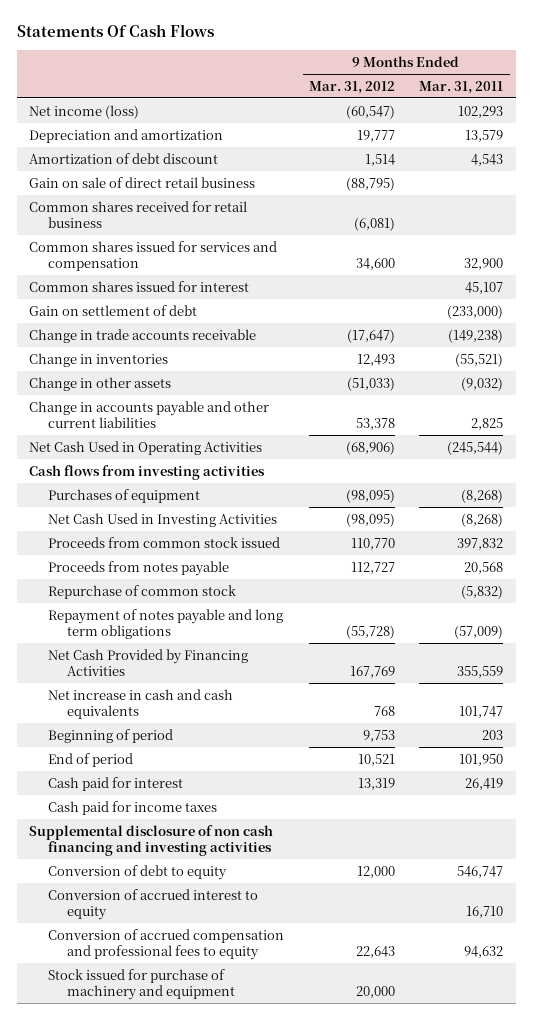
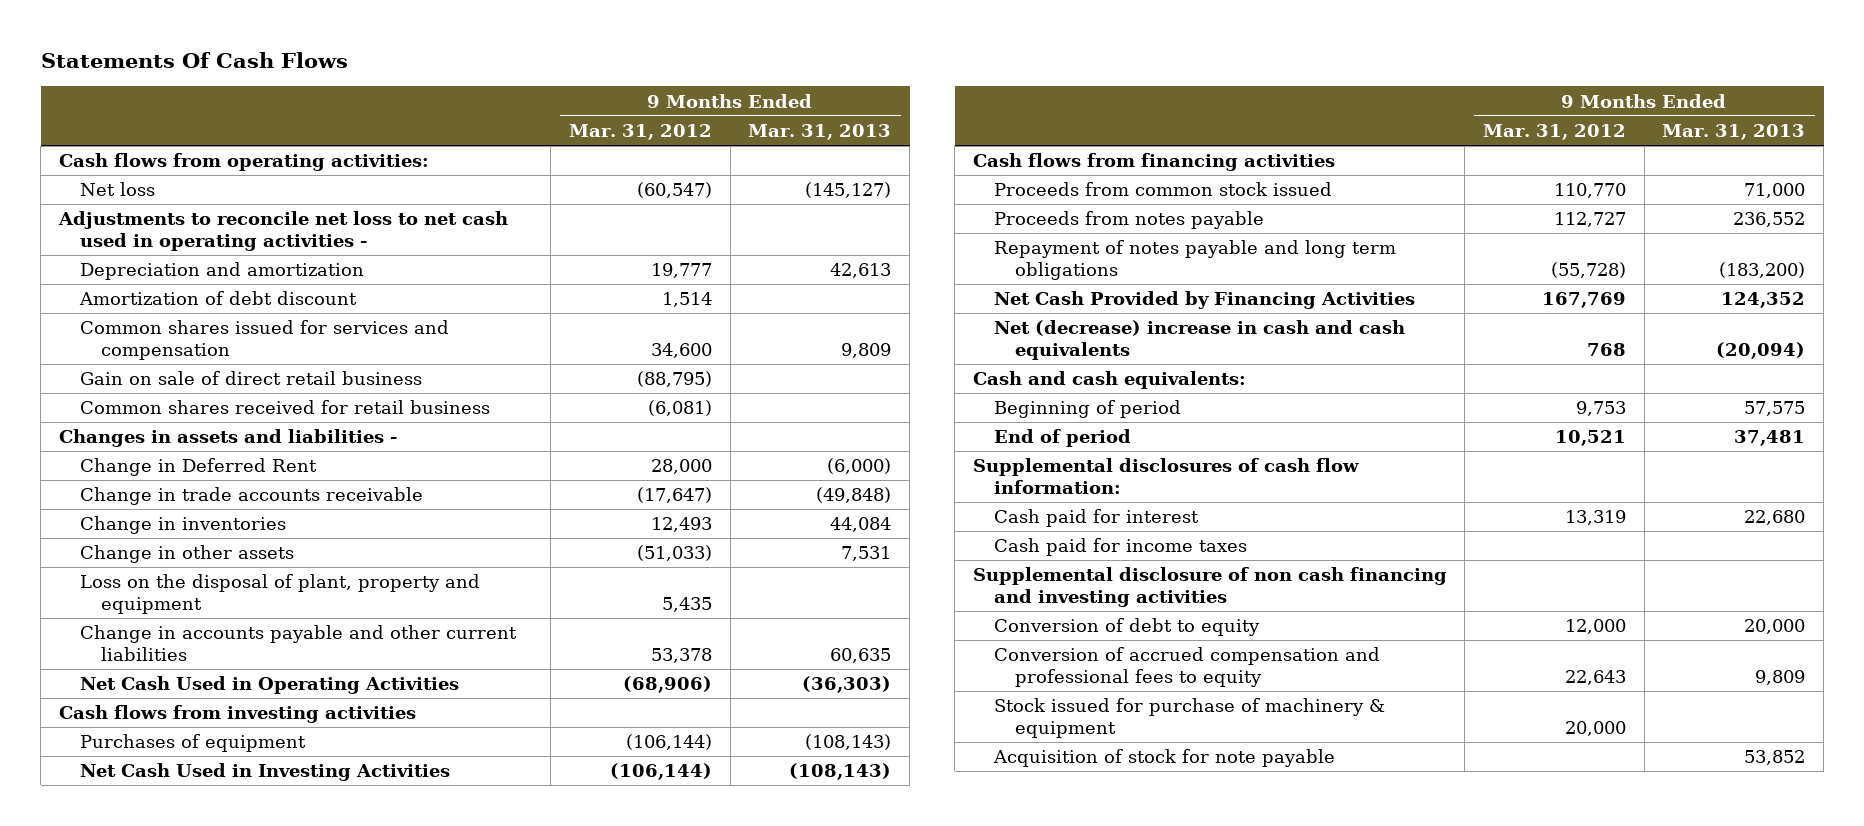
- | 9 Months Ended Mar. 31, 2012 | 9 Months Ended Mar. 31, 2011
+ | 9 Months Ended Mar. 31, 2012 | 9 Months Ended Mar. 31, 2013
- Net income (loss) | (60,547) | 102,293
+ Cash flows from operating activities:
+ Net loss | (60,547) | (145,127)
+ Adjustments to reconcile net loss to net cash used in operating activities -
moved up: Common shares issued for services and compensation | 34,600 | 9,809
- Common shares issued for interest | | 45,107
- Gain on settlement of debt | | (233,000)
+ Changes in assets and liabilities -
+ Change in Deferred Rent | 28,000 | (6,000)
+ Loss on the disposal of plant, property and equipment | 5,435 |
- Purchases of equipment | (98,095) | (8,268)
- Net Cash Used in Investing Activities | (98,095) | (8,268)
+ Purchases of equipment | (106,144) | (108,143)
+ Net Cash Used in Investing Activities | (106,144) | (108,143)
+ Cash flows from financing activities
- Repurchase of common stock | | (5,832)
- Net increase in cash and cash equivalents | 768 | 101,747
+ Net (decrease) increase in cash and cash equivalents | 768 | (20,094)
+ Cash and cash equivalents:
+ Supplemental disclosures of cash flow information:
- Conversion of accrued interest to equity | | 16,710
- Stock issued for purchase of machinery and equipment | 20,000 |
+ Stock issued for purchase of machinery & equipment | 20,000 |
+ Acquisition of stock for note payable | | 53,852

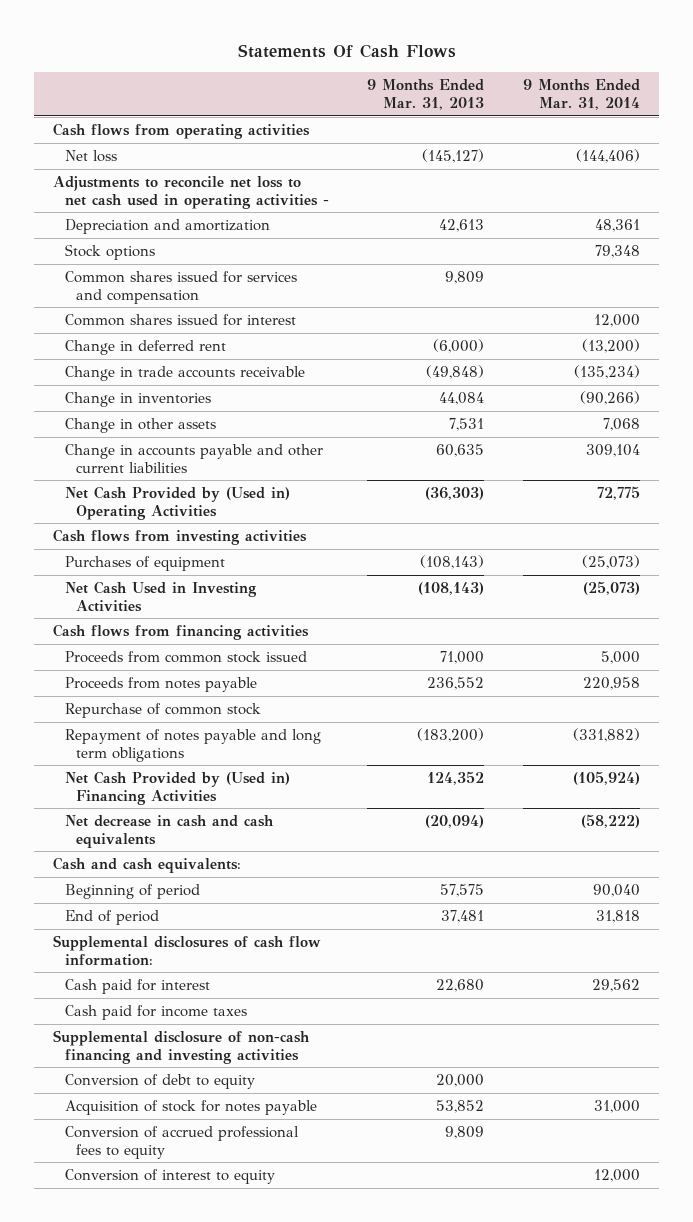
- | 9 Months Ended Mar. 31, 2012 | 9 Months Ended Mar. 31, 2013
+ | 9 Months Ended Mar. 31, 2013 | 9 Months Ended Mar. 31, 2014
- Cash flows from operating activities:
+ Cash flows from operating activities
- Amortization of debt discount | 1,514 |
+ Stock options | | 79,348
- Gain on sale of direct retail business | (88,795) |
- Common shares received for retail business | (6,081) |
- Changes in assets and liabilities -
- Change in Deferred Rent | 28,000 | (6,000)
+ Common shares issued for interest | | 12,000
+ Change in deferred rent | (6,000) | (13,200)
- Loss on the disposal of plant, property and equipment | 5,435 |
- Net Cash Used in Operating Activities | (68,906) | (36,303)
+ Net Cash Provided by (Used in) Operating Activities | (36,303) | 72,775
+ Repurchase of common stock
- Net Cash Provided by Financing Activities | 167,769 | 124,352
- Net (decrease) increase in cash and cash equivalents | 768 | (20,094)
+ Net Cash Provided by (Used in) Financing Activities | 124,352 | (105,924)
+ Net decrease in cash and cash equivalents | (20,094) | (58,222)
- Supplemental disclosure of non cash financing and investing activities
+ Supplemental disclosure of non-cash financing and investing activities
- Conversion of accrued compensation and professional fees to equity | 22,643 | 9,809
- Stock issued for purchase of machinery & equipment | 20,000 |
- Acquisition of stock for note payable | | 53,852
+ Acquisition of stock for notes payable | 53,852 | 31,000
+ Conversion of accrued professional fees to equity | 9,809 |
+ Conversion of interest to equity | | 12,000

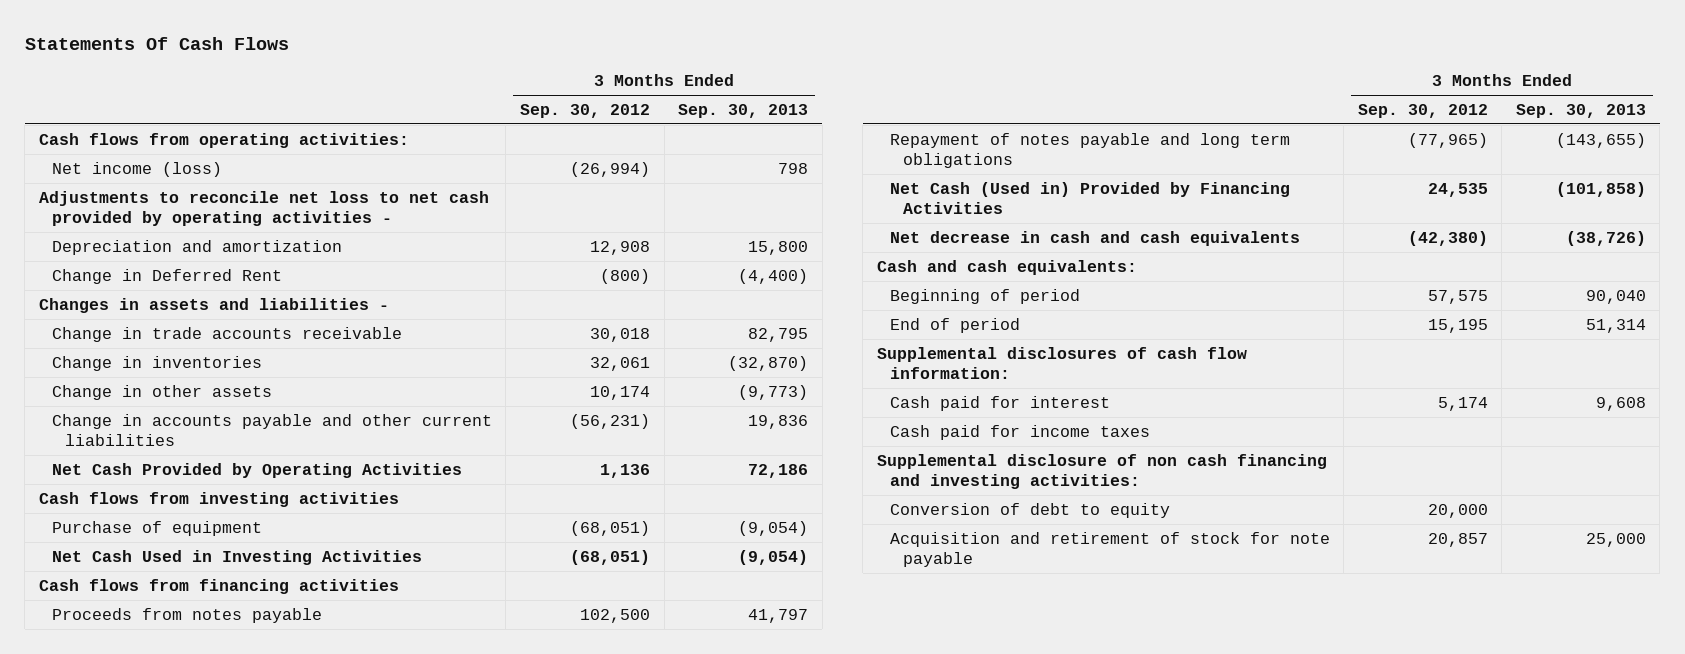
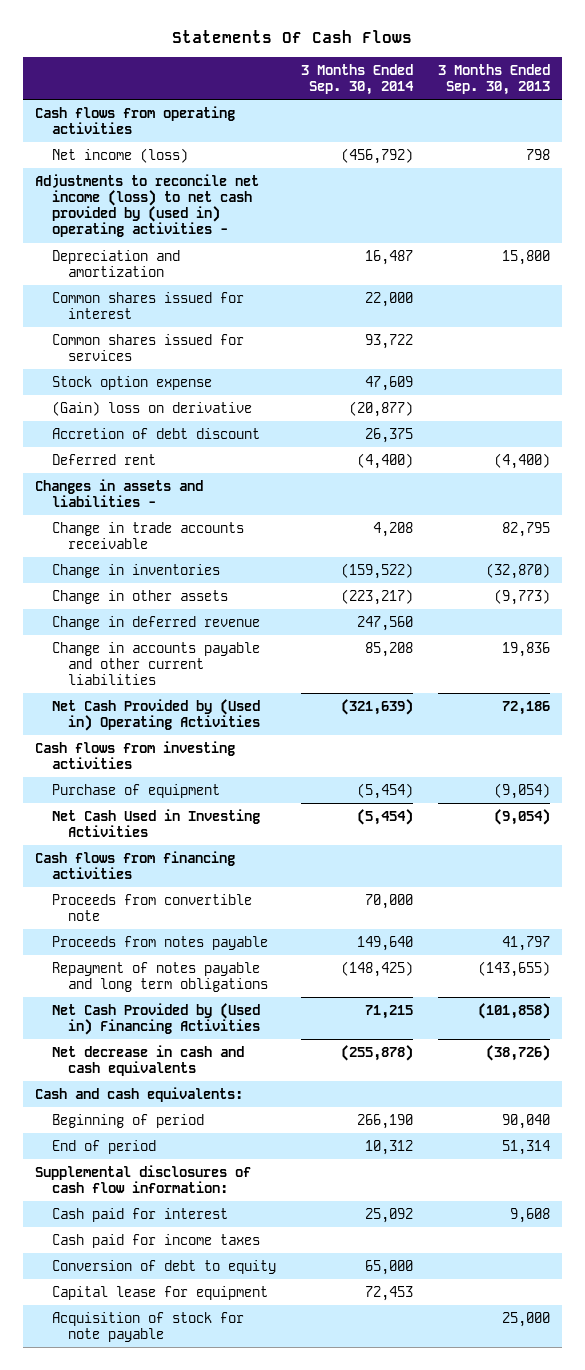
- | 3 Months Ended Sep. 30, 2012 | 3 Months Ended Sep. 30, 2013
+ | 3 Months Ended Sep. 30, 2014 | 3 Months Ended Sep. 30, 2013
- Cash flows from operating activities:
+ Cash flows from operating activities
- Adjustments to reconcile net loss to net cash provided by operating activities -
+ Adjustments to reconcile net income (loss) to net cash provided by (used in) operating activities -
- Change in Deferred Rent | (800) | (4,400)
+ Common shares issued for interest | 22,000 |
+ Common shares issued for services | 93,722 |
+ Stock option expense | 47,609 |
+ (Gain) loss on derivative | (20,877) |
+ Accretion of debt discount | 26,375 |
+ Deferred rent | (4,400) | (4,400)
+ Change in deferred revenue | 247,560 |
- Net Cash Provided by Operating Activities | 1,136 | 72,186
+ Net Cash Provided by (Used in) Operating Activities | (321,639) | 72,186
+ Proceeds from convertible note | 70,000 |
- Net Cash (Used in) Provided by Financing Activities | 24,535 | (101,858)
+ Net Cash Provided by (Used in) Financing Activities | 71,215 | (101,858)
- Supplemental disclosure of non cash financing and investing activities:
- Acquisition and retirement of stock for note payable | 20,857 | 25,000
+ Capital lease for equipment | 72,453 |
+ Acquisition of stock for note payable | | 25,000

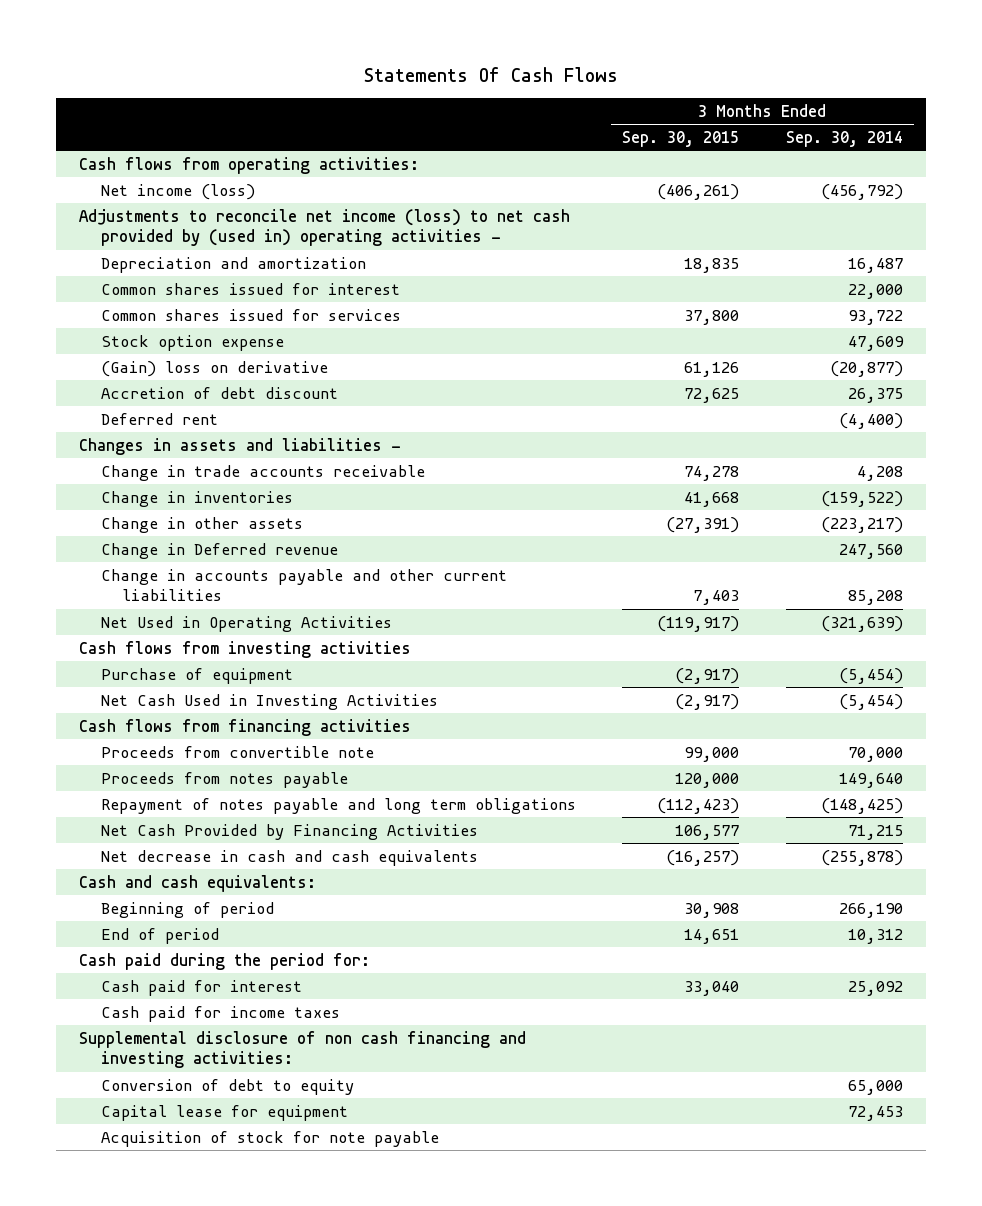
- | 3 Months Ended Sep. 30, 2014 | 3 Months Ended Sep. 30, 2013
+ | 3 Months Ended Sep. 30, 2015 | 3 Months Ended Sep. 30, 2014
- Cash flows from operating activities
+ Cash flows from operating activities:
- Change in deferred revenue | 247,560 |
+ Change in Deferred revenue | | 247,560
- Net Cash Provided by (Used in) Operating Activities | (321,639) | 72,186
+ Net Used in Operating Activities | (119,917) | (321,639)
- Net Cash Provided by (Used in) Financing Activities | 71,215 | (101,858)
+ Net Cash Provided by Financing Activities | 106,577 | 71,215
- Supplemental disclosures of cash flow information:
+ Cash paid during the period for:
+ Supplemental disclosure of non cash financing and investing activities:

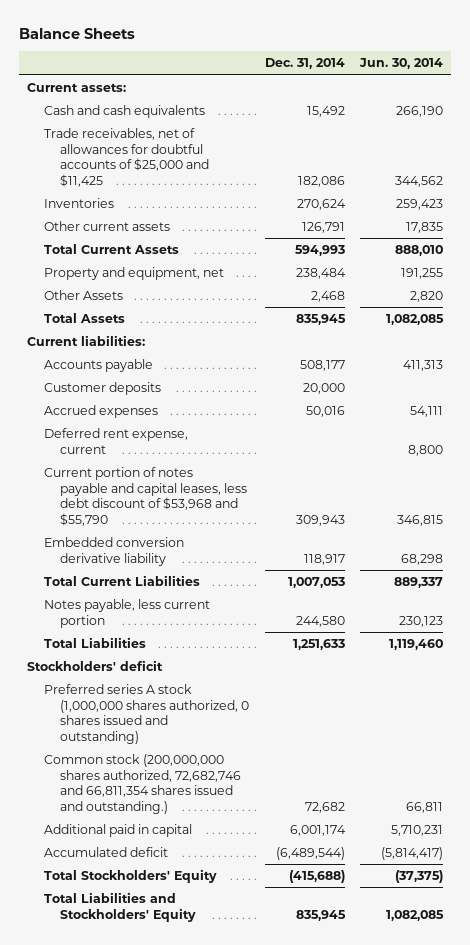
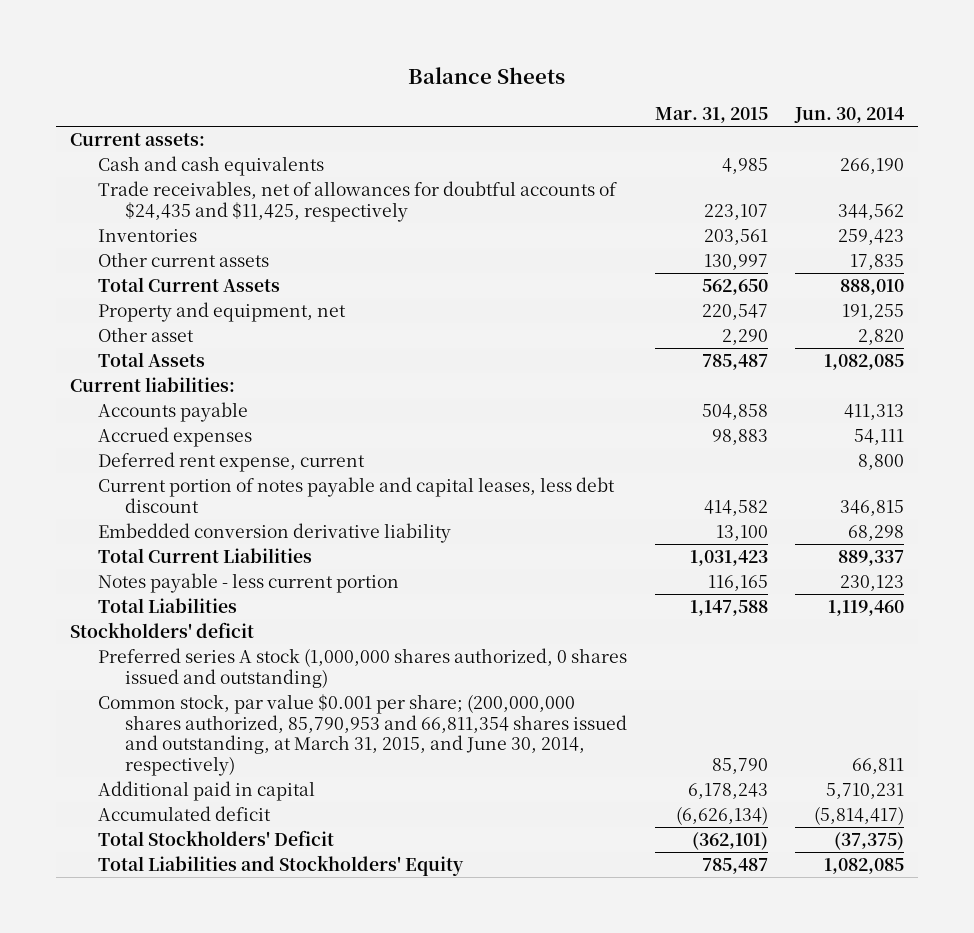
- | Dec. 31, 2014 | Jun. 30, 2014
+ | Mar. 31, 2015 | Jun. 30, 2014
- Trade receivables, net of allowances for doubtful accounts of $25,000 and $11,425 | 182,086 | 344,562
+ Trade receivables, net of allowances for doubtful accounts of $24,435 and $11,425, respectively | 223,107 | 344,562
- Other Assets | 2,468 | 2,820
+ Other asset | 2,290 | 2,820
- Customer deposits | 20,000 |
- Current portion of notes payable and capital leases, less debt discount of $53,968 and $55,790 | 309,943 | 346,815
+ Current portion of notes payable and capital leases, less debt discount | 414,582 | 346,815
- Notes payable, less current portion | 244,580 | 230,123
+ Notes payable - less current portion | 116,165 | 230,123
- Common stock (200,000,000 shares authorized, 72,682,746 and 66,811,354 shares issued and outstanding.) | 72,682 | 66,811
+ Common stock, par value $0.001 per share; (200,000,000 shares authorized, 85,790,953 and 66,811,354 shares issued and outstanding, at March 31, 2015, and June 30, 2014, respectively) | 85,790 | 66,811
- Total Stockholders' Equity | (415,688) | (37,375)
+ Total Stockholders' Deficit | (362,101) | (37,375)

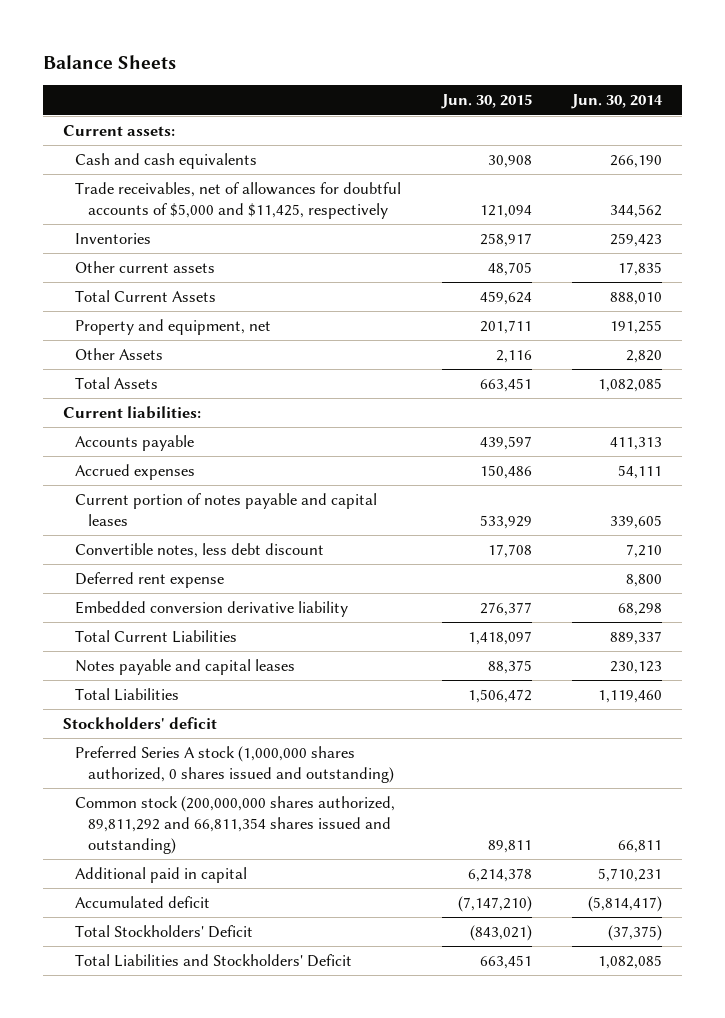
- | Mar. 31, 2015 | Jun. 30, 2014
+ | Jun. 30, 2015 | Jun. 30, 2014
- Trade receivables, net of allowances for doubtful accounts of $24,435 and $11,425, respectively | 223,107 | 344,562
+ Trade receivables, net of allowances for doubtful accounts of $5,000 and $11,425, respectively | 121,094 | 344,562
- Other asset | 2,290 | 2,820
+ Other Assets | 2,116 | 2,820
- Deferred rent expense, current | | 8,800
- Current portion of notes payable and capital leases, less debt discount | 414,582 | 346,815
+ Current portion of notes payable and capital leases | 533,929 | 339,605
+ Convertible notes, less debt discount | 17,708 | 7,210
+ Deferred rent expense | | 8,800
- Notes payable - less current portion | 116,165 | 230,123
+ Notes payable and capital leases | 88,375 | 230,123
- Preferred series A stock (1,000,000 shares authorized, 0 shares issued and outstanding)
- Common stock, par value $0.001 per share; (200,000,000 shares authorized, 85,790,953 and 66,811,354 shares issued and outstanding, at March 31, 2015, and June 30, 2014, respectively) | 85,790 | 66,811
+ Preferred Series A stock (1,000,000 shares authorized, 0 shares issued and outstanding)
+ Common stock (200,000,000 shares authorized, 89,811,292 and 66,811,354 shares issued and outstanding) | 89,811 | 66,811
- Total Liabilities and Stockholders' Equity | 785,487 | 1,082,085
+ Total Liabilities and Stockholders' Deficit | 663,451 | 1,082,085

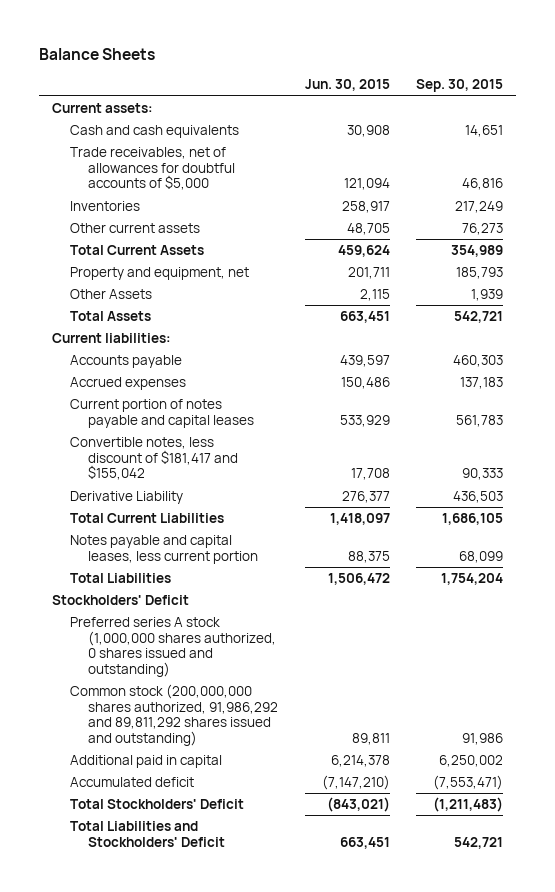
- | Jun. 30, 2015 | Jun. 30, 2014
+ | Jun. 30, 2015 | Sep. 30, 2015
- Trade receivables, net of allowances for doubtful accounts of $5,000 and $11,425, respectively | 121,094 | 344,562
+ Trade receivables, net of allowances for doubtful accounts of $5,000 | 121,094 | 46,816
- Other Assets | 2,116 | 2,820
+ Other Assets | 2,115 | 1,939
- Convertible notes, less debt discount | 17,708 | 7,210
- Deferred rent expense | | 8,800
- Embedded conversion derivative liability | 276,377 | 68,298
+ Convertible notes, less discount of $181,417 and $155,042 | 17,708 | 90,333
+ Derivative Liability | 276,377 | 436,503
- Notes payable and capital leases | 88,375 | 230,123
+ Notes payable and capital leases, less current portion | 88,375 | 68,099
- Stockholders' deficit
- Preferred Series A stock (1,000,000 shares authorized, 0 shares issued and outstanding)
- Common stock (200,000,000 shares authorized, 89,811,292 and 66,811,354 shares issued and outstanding) | 89,811 | 66,811
+ Stockholders' Deficit
+ Preferred series A stock (1,000,000 shares authorized, 0 shares issued and outstanding)
+ Common stock (200,000,000 shares authorized, 91,986,292 and 89,811,292 shares issued and outstanding) | 89,811 | 91,986

